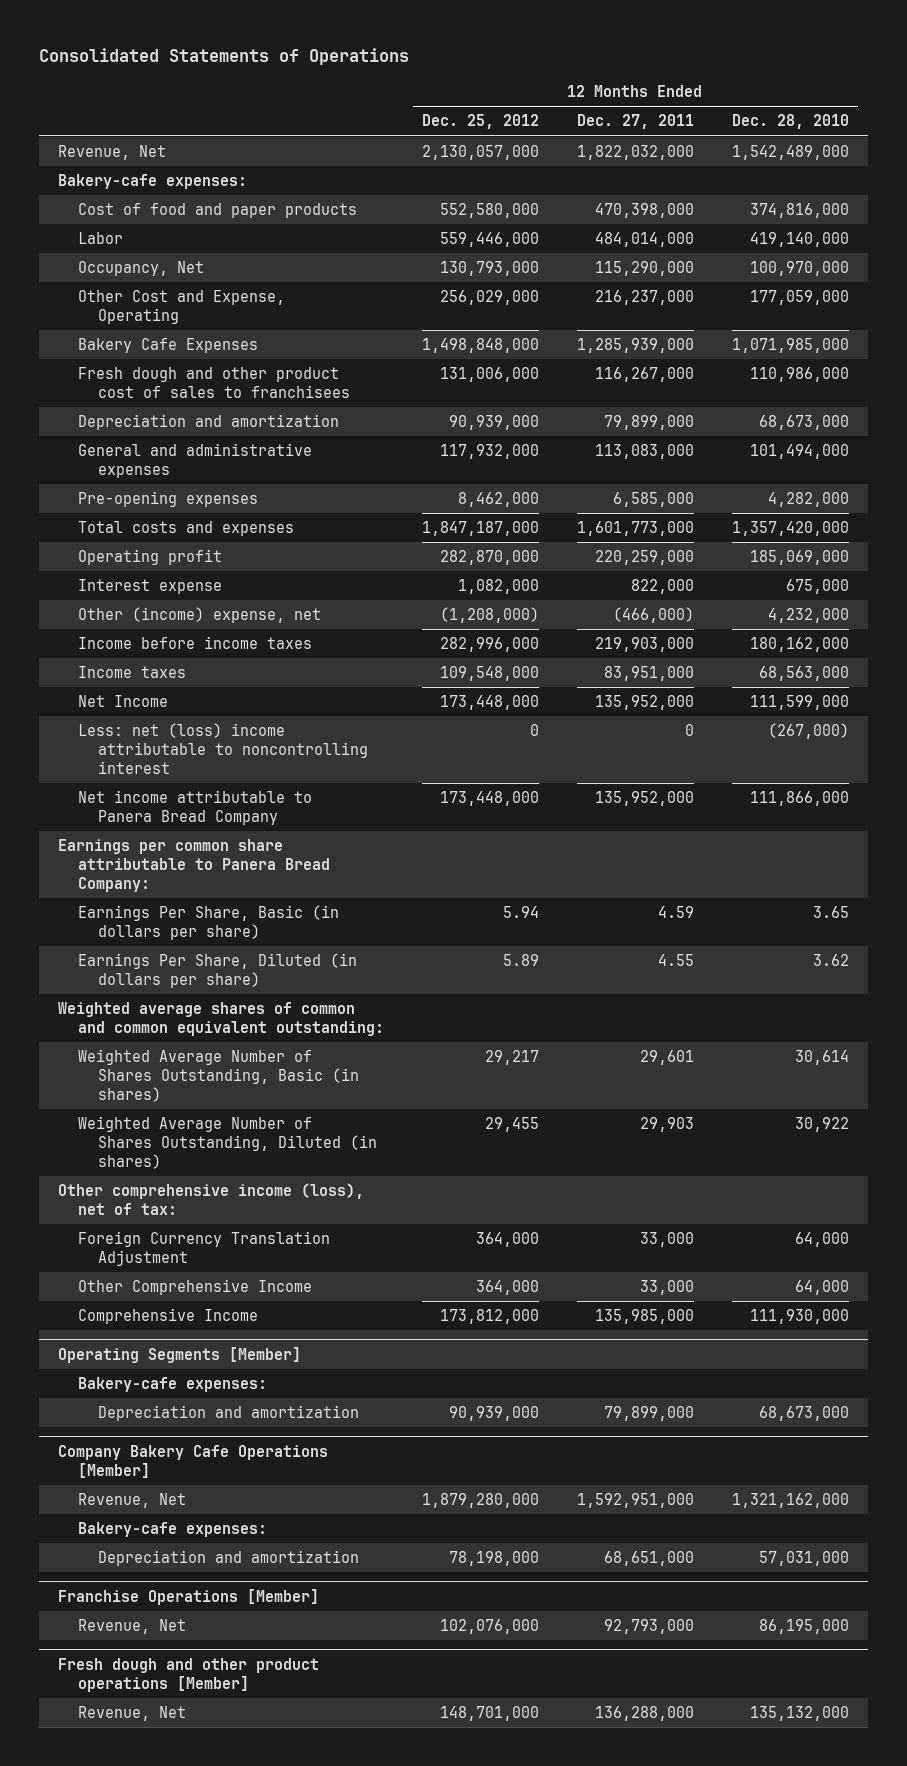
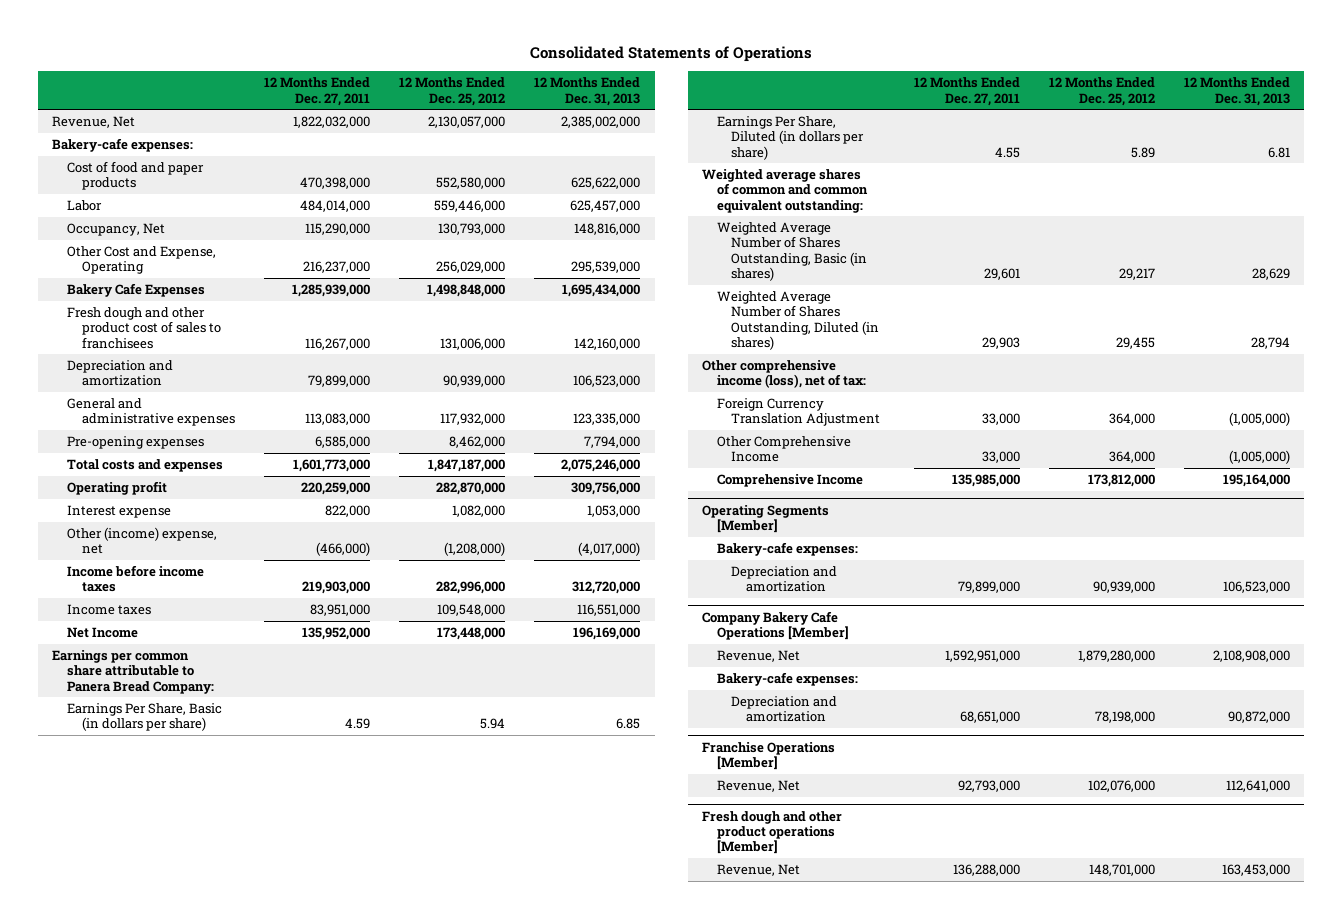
- | 12 Months Ended Dec. 25, 2012 | 12 Months Ended Dec. 27, 2011 | 12 Months Ended Dec. 28, 2010
+ | 12 Months Ended Dec. 27, 2011 | 12 Months Ended Dec. 25, 2012 | 12 Months Ended Dec. 31, 2013
- Less: net (loss) income attributable to noncontrolling interest | 0 | 0 | (267,000)
- Net income attributable to Panera Bread Company | 173,448,000 | 135,952,000 | 111,866,000

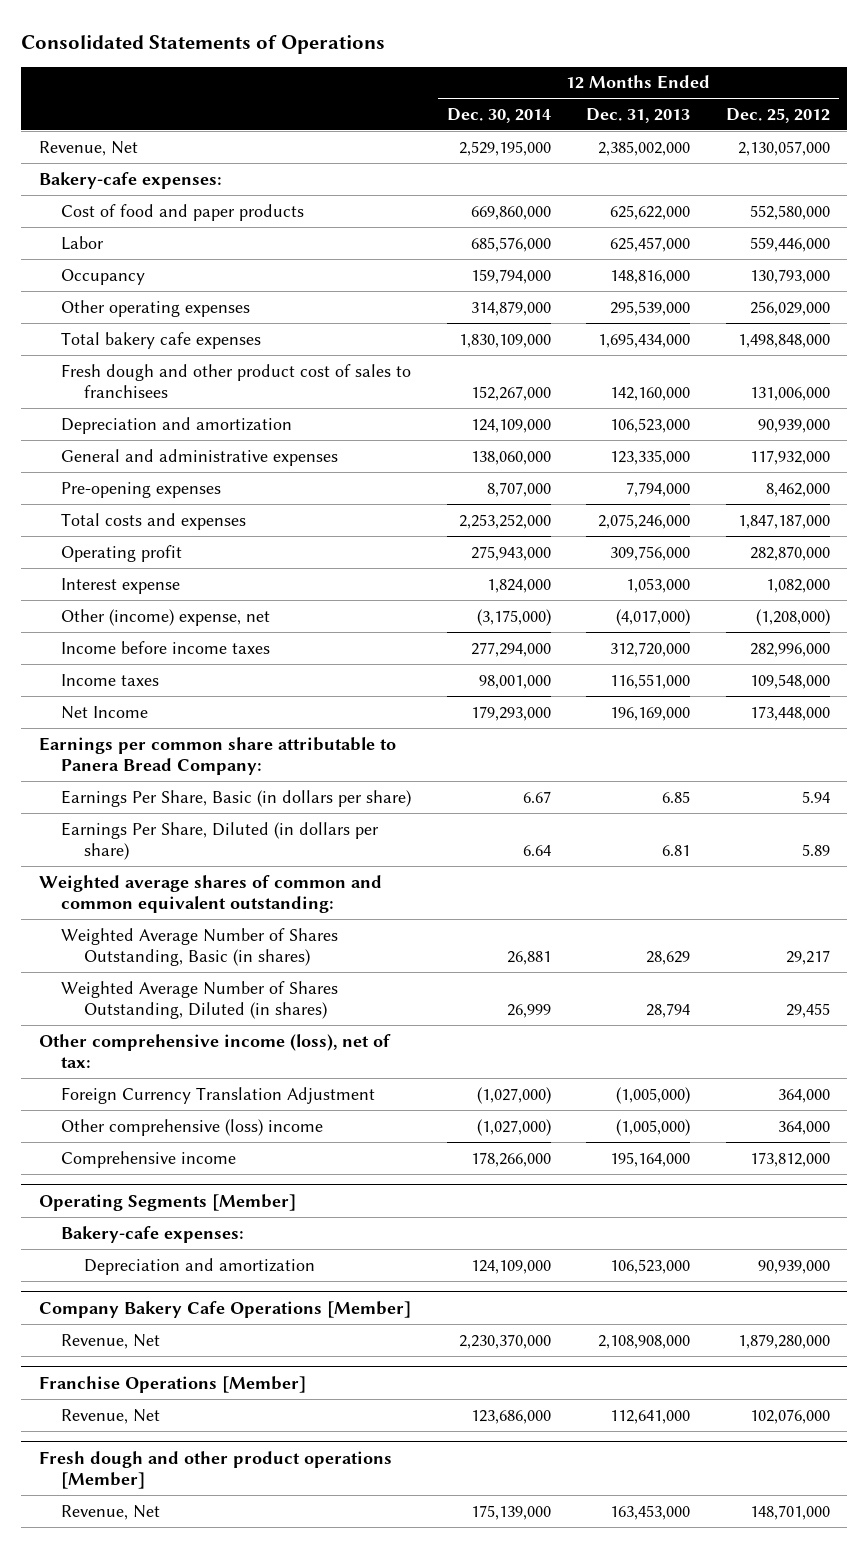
- | 12 Months Ended Dec. 27, 2011 | 12 Months Ended Dec. 25, 2012 | 12 Months Ended Dec. 31, 2013
+ | 12 Months Ended Dec. 30, 2014 | 12 Months Ended Dec. 31, 2013 | 12 Months Ended Dec. 25, 2012
- Occupancy, Net | 115,290,000 | 130,793,000 | 148,816,000
- Other Cost and Expense, Operating | 216,237,000 | 256,029,000 | 295,539,000
- Bakery Cafe Expenses | 1,285,939,000 | 1,498,848,000 | 1,695,434,000
+ Occupancy | 159,794,000 | 148,816,000 | 130,793,000
+ Other operating expenses | 314,879,000 | 295,539,000 | 256,029,000
+ Total bakery cafe expenses | 1,830,109,000 | 1,695,434,000 | 1,498,848,000
- Other Comprehensive Income | 33,000 | 364,000 | (1,005,000)
- Comprehensive Income | 135,985,000 | 173,812,000 | 195,164,000
+ Other comprehensive (loss) income | (1,027,000) | (1,005,000) | 364,000
+ Comprehensive income | 178,266,000 | 195,164,000 | 173,812,000
@ Company Bakery Cafe Operations [Member]
- Bakery-cafe expenses:
- Depreciation and amortization | 68,651,000 | 78,198,000 | 90,872,000

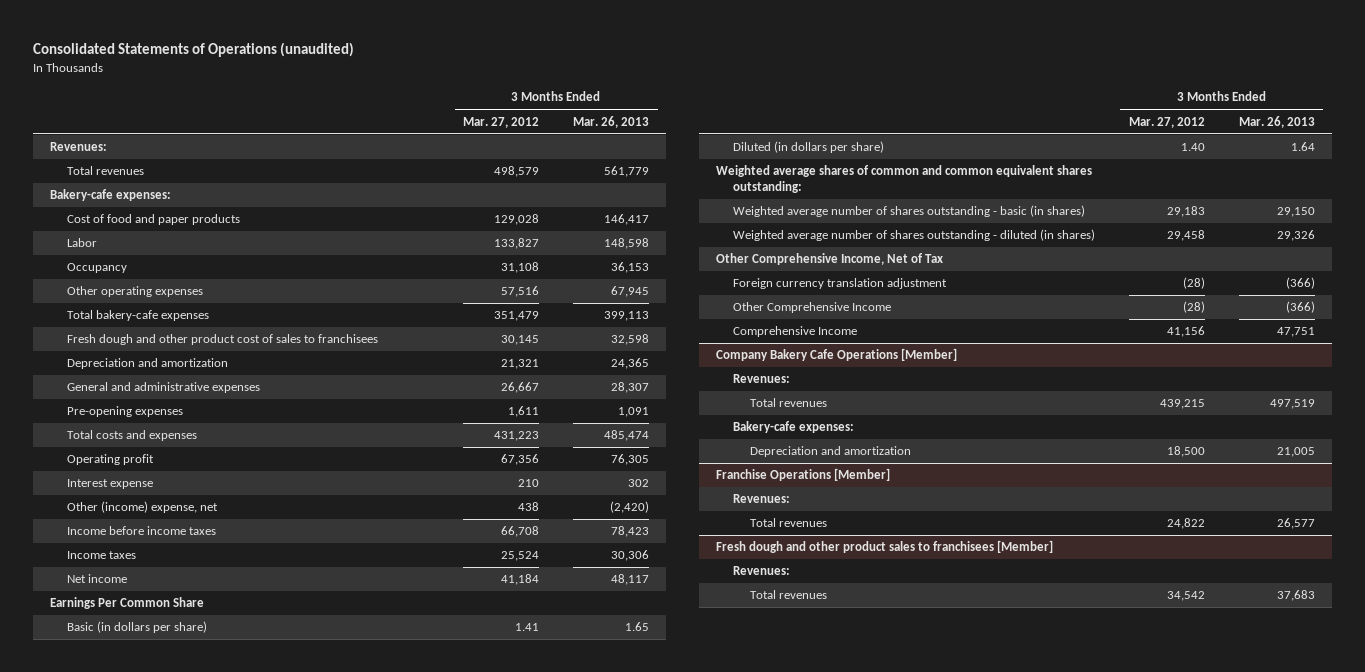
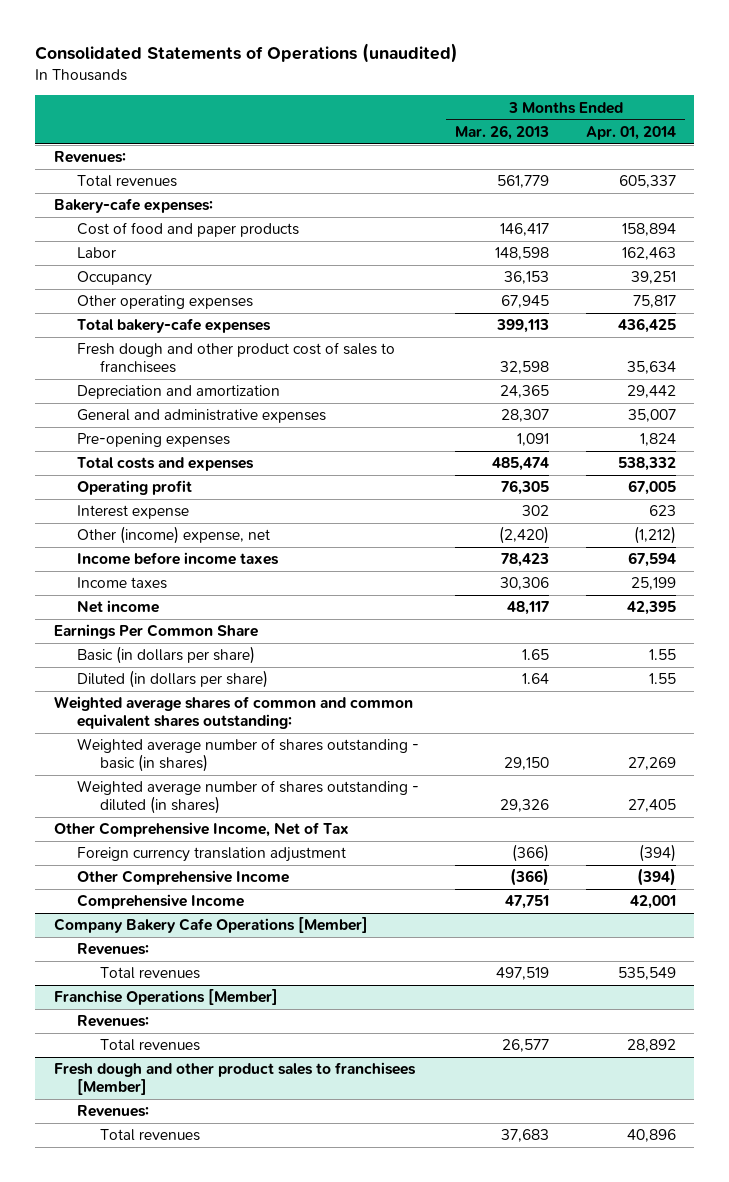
- | 3 Months Ended Mar. 27, 2012 | 3 Months Ended Mar. 26, 2013
+ | 3 Months Ended Mar. 26, 2013 | 3 Months Ended Apr. 01, 2014
@ Company Bakery Cafe Operations [Member]
- Bakery-cafe expenses:
- Depreciation and amortization | 18,500 | 21,005

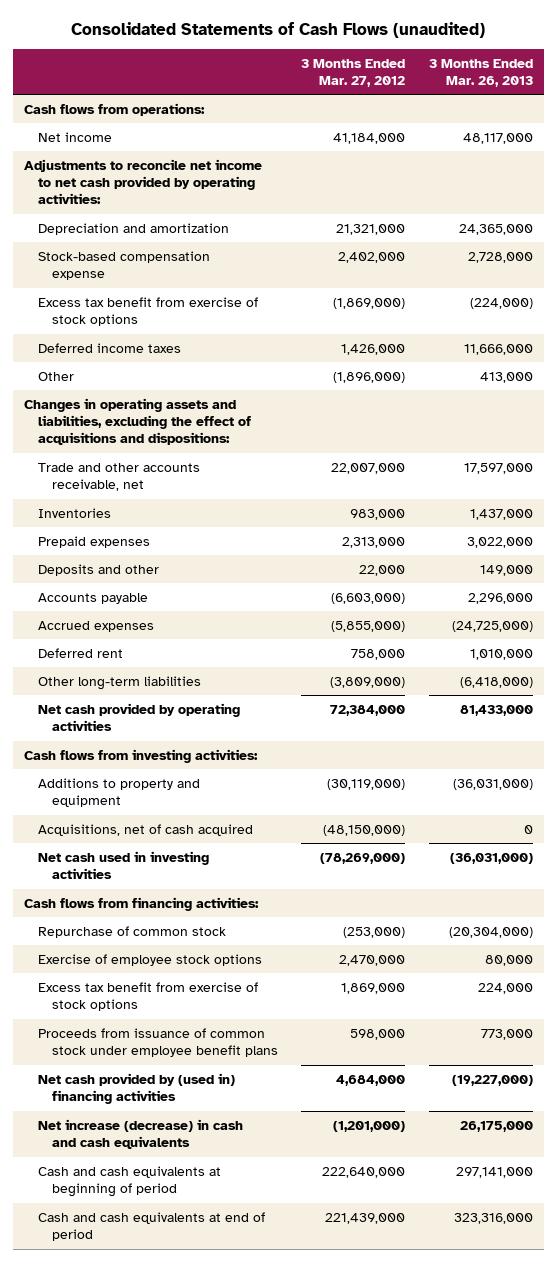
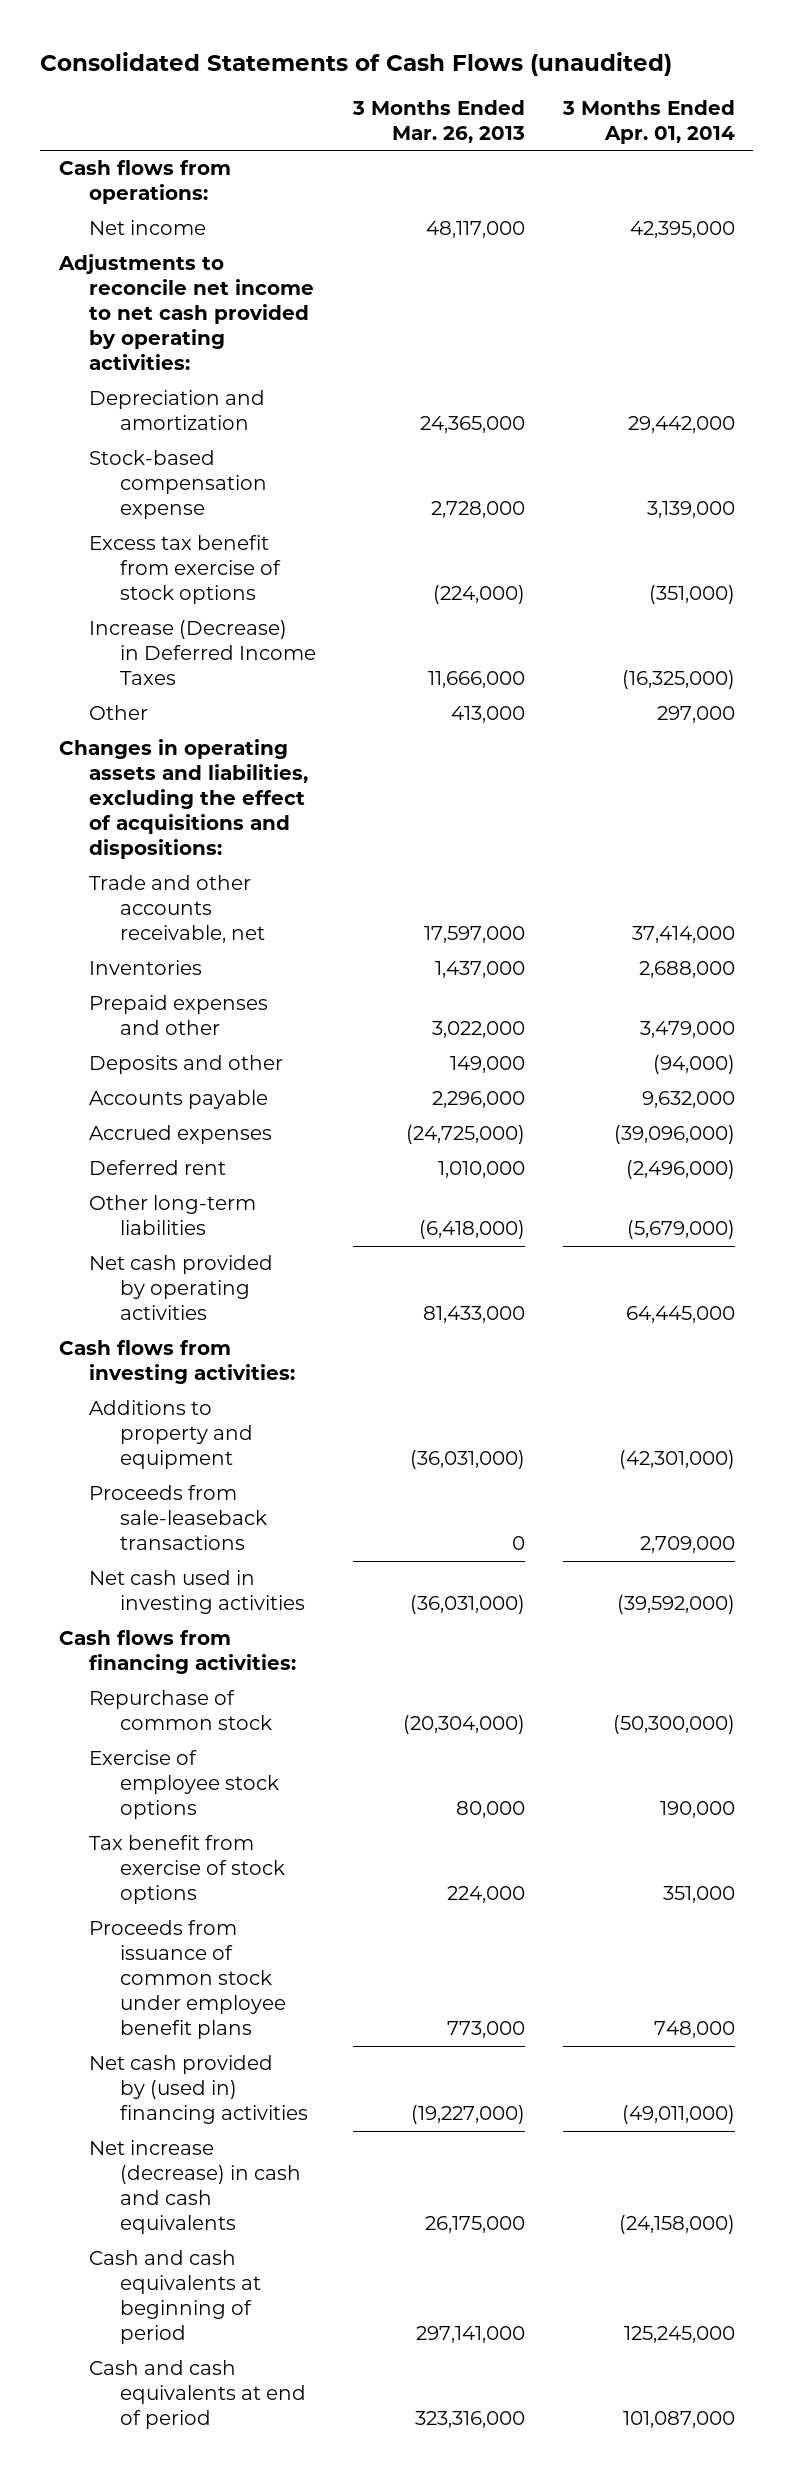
- | 3 Months Ended Mar. 27, 2012 | 3 Months Ended Mar. 26, 2013
+ | 3 Months Ended Mar. 26, 2013 | 3 Months Ended Apr. 01, 2014
- Deferred income taxes | 1,426,000 | 11,666,000
+ Increase (Decrease) in Deferred Income Taxes | 11,666,000 | (16,325,000)
- Prepaid expenses | 2,313,000 | 3,022,000
+ Prepaid expenses and other | 3,022,000 | 3,479,000
- Acquisitions, net of cash acquired | (48,150,000) | 0
+ Proceeds from sale-leaseback transactions | 0 | 2,709,000
- Excess tax benefit from exercise of stock options | 1,869,000 | 224,000
+ Tax benefit from exercise of stock options | 224,000 | 351,000

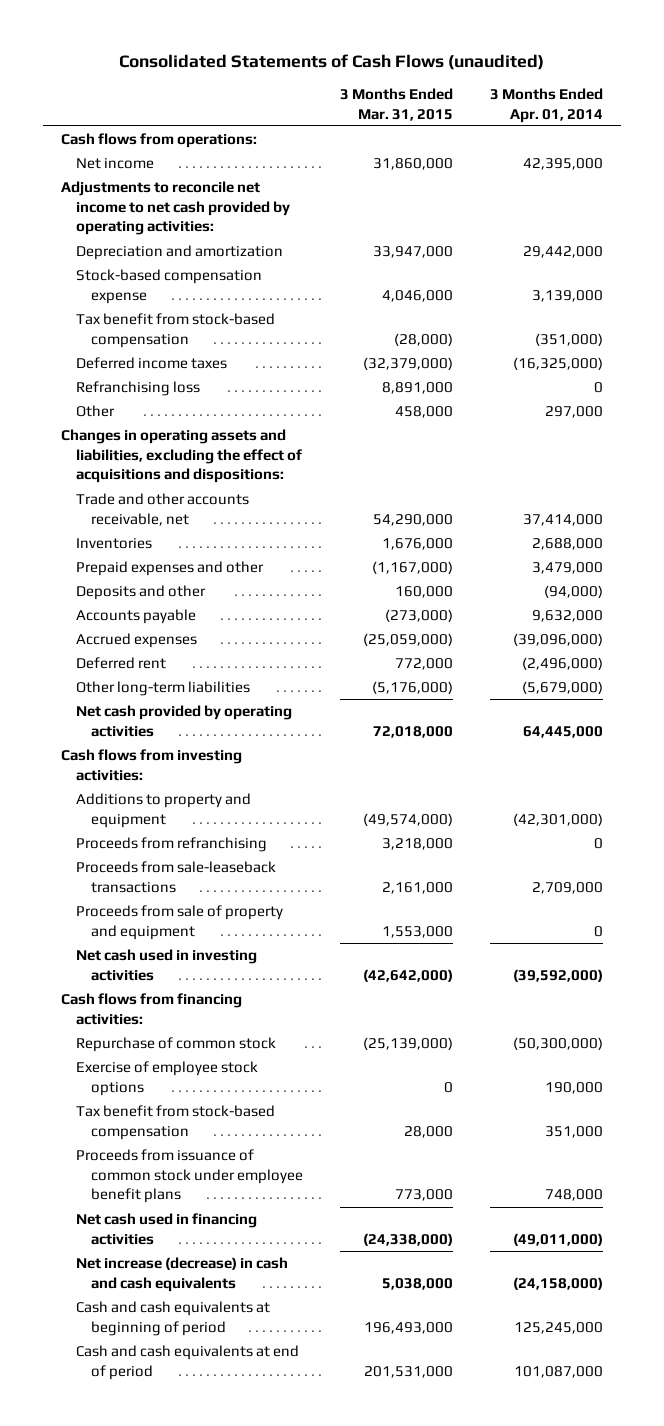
- | 3 Months Ended Mar. 26, 2013 | 3 Months Ended Apr. 01, 2014
+ | 3 Months Ended Mar. 31, 2015 | 3 Months Ended Apr. 01, 2014
- Excess tax benefit from exercise of stock options | (224,000) | (351,000)
- Increase (Decrease) in Deferred Income Taxes | 11,666,000 | (16,325,000)
+ Tax benefit from stock-based compensation | (28,000) | (351,000)
+ Deferred income taxes | (32,379,000) | (16,325,000)
+ Refranchising loss | 8,891,000 | 0
+ Proceeds from refranchising | 3,218,000 | 0
+ Proceeds from sale of property and equipment | 1,553,000 | 0
- Tax benefit from exercise of stock options | 224,000 | 351,000
+ Tax benefit from stock-based compensation | 28,000 | 351,000
- Net cash provided by (used in) financing activities | (19,227,000) | (49,011,000)
+ Net cash used in financing activities | (24,338,000) | (49,011,000)

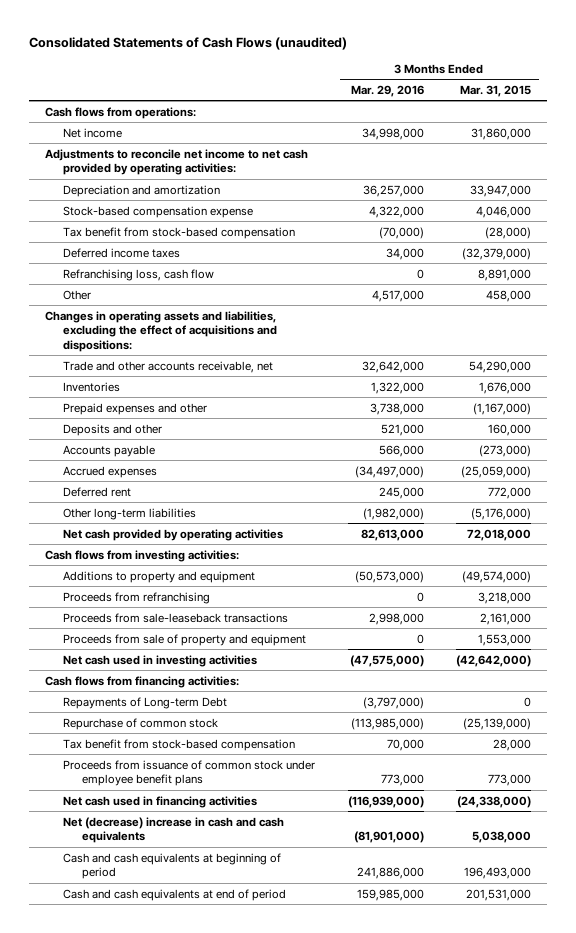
- | 3 Months Ended Mar. 31, 2015 | 3 Months Ended Apr. 01, 2014
+ | 3 Months Ended Mar. 29, 2016 | 3 Months Ended Mar. 31, 2015
- Refranchising loss | 8,891,000 | 0
+ Refranchising loss, cash flow | 0 | 8,891,000
+ Repayments of Long-term Debt | (3,797,000) | 0
- Exercise of employee stock options | 0 | 190,000
- Net increase (decrease) in cash and cash equivalents | 5,038,000 | (24,158,000)
+ Net (decrease) increase in cash and cash equivalents | (81,901,000) | 5,038,000

